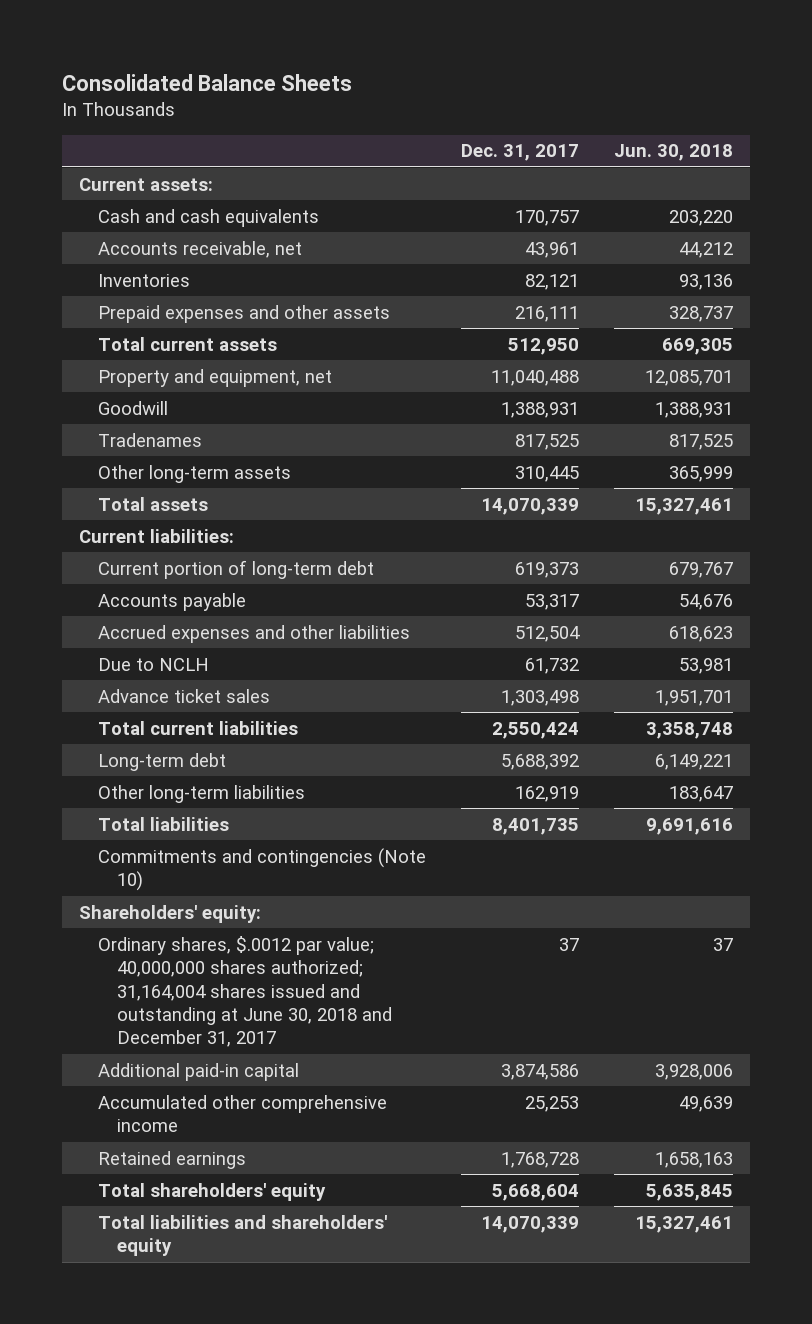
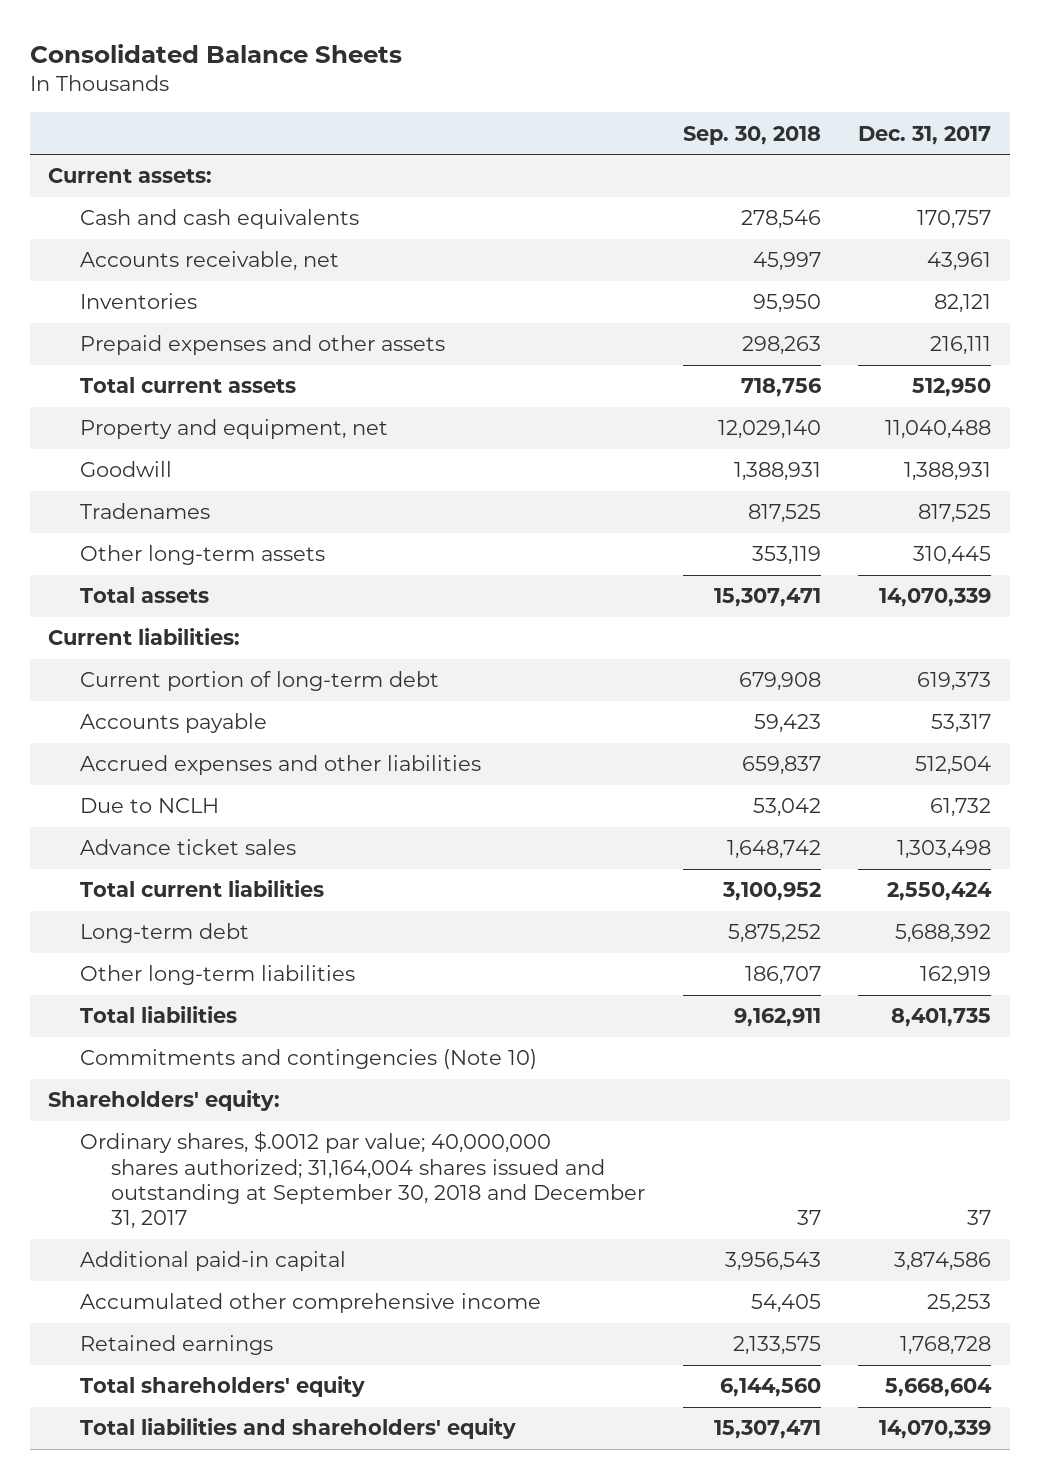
- | Dec. 31, 2017 | Jun. 30, 2018
+ | Sep. 30, 2018 | Dec. 31, 2017
- Ordinary shares, $.0012 par value; 40,000,000 shares authorized; 31,164,004 shares issued and outstanding at June 30, 2018 and December 31, 2017 | 37 | 37
+ Ordinary shares, $.0012 par value; 40,000,000 shares authorized; 31,164,004 shares issued and outstanding at September 30, 2018 and December 31, 2017 | 37 | 37

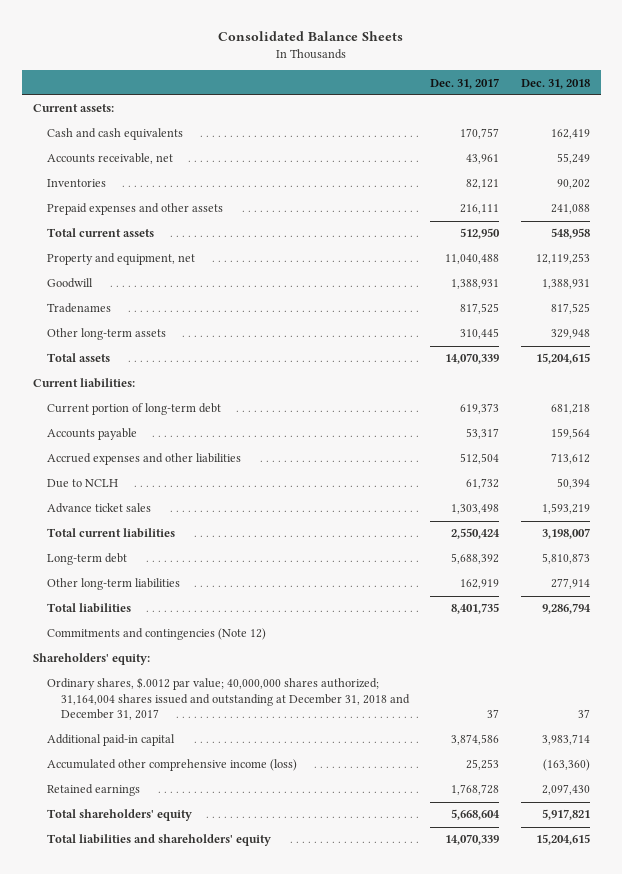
- | Sep. 30, 2018 | Dec. 31, 2017
+ | Dec. 31, 2017 | Dec. 31, 2018
- Commitments and contingencies (Note 10)
+ Commitments and contingencies (Note 12)
- Ordinary shares, $.0012 par value; 40,000,000 shares authorized; 31,164,004 shares issued and outstanding at September 30, 2018 and December 31, 2017 | 37 | 37
+ Ordinary shares, $.0012 par value; 40,000,000 shares authorized; 31,164,004 shares issued and outstanding at December 31, 2018 and December 31, 2017 | 37 | 37
- Accumulated other comprehensive income | 54,405 | 25,253
+ Accumulated other comprehensive income (loss) | 25,253 | (163,360)

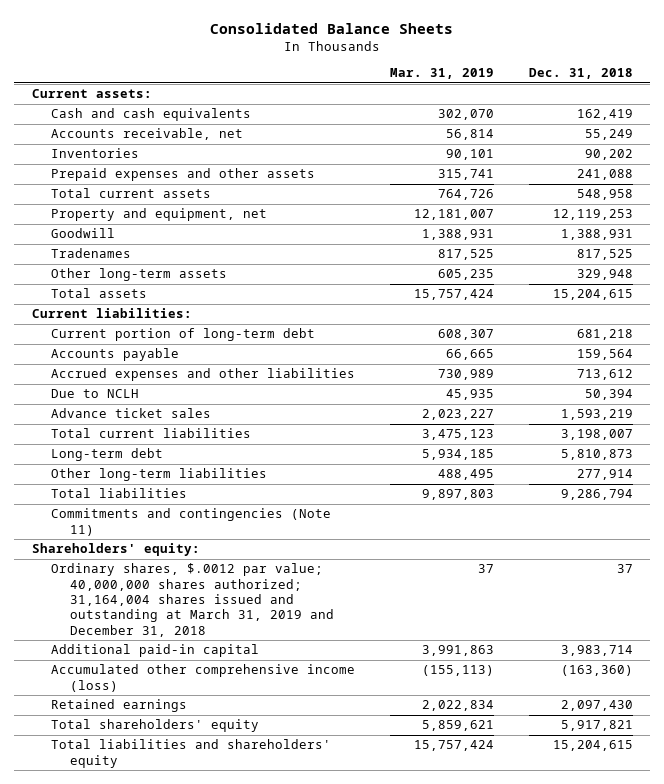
- | Dec. 31, 2017 | Dec. 31, 2018
+ | Mar. 31, 2019 | Dec. 31, 2018
- Commitments and contingencies (Note 12)
+ Commitments and contingencies (Note 11)
- Ordinary shares, $.0012 par value; 40,000,000 shares authorized; 31,164,004 shares issued and outstanding at December 31, 2018 and December 31, 2017 | 37 | 37
+ Ordinary shares, $.0012 par value; 40,000,000 shares authorized; 31,164,004 shares issued and outstanding at March 31, 2019 and December 31, 2018 | 37 | 37

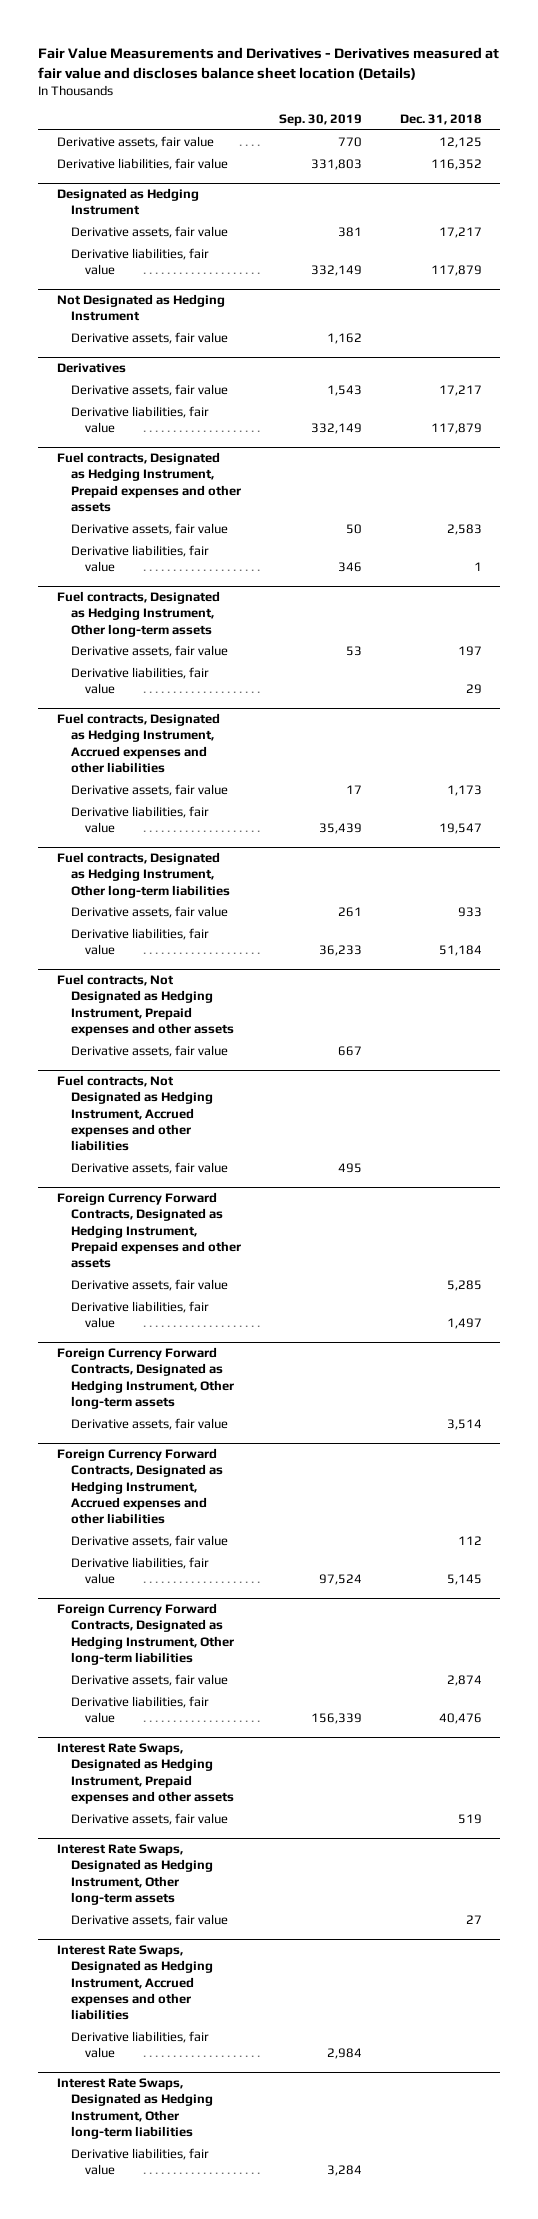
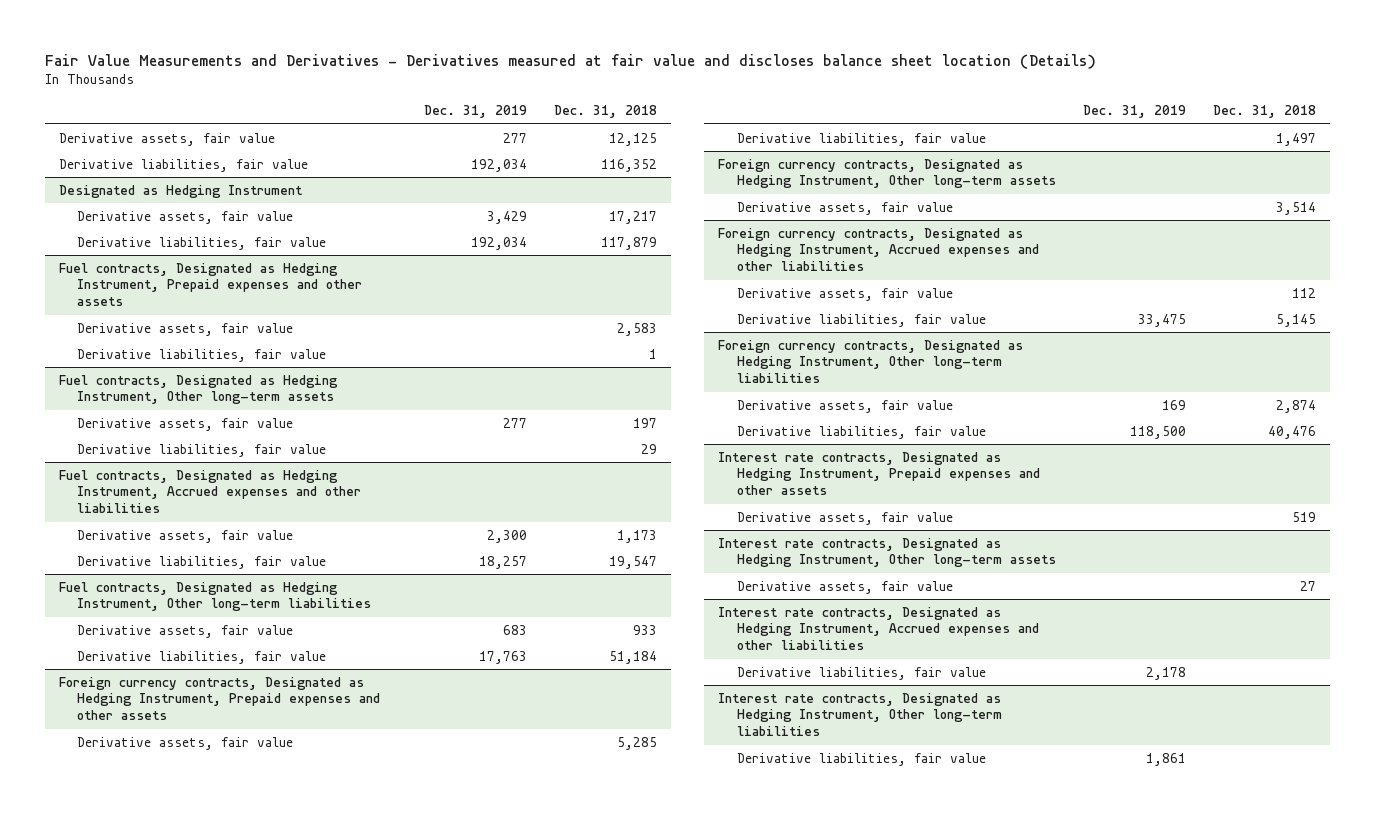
- | Sep. 30, 2019 | Dec. 31, 2018
+ | Dec. 31, 2019 | Dec. 31, 2018
- Not Designated as Hedging Instrument
- Derivative assets, fair value | 1,162 |
- Derivatives
- Derivative assets, fair value | 1,543 | 17,217
- Derivative liabilities, fair value | 332,149 | 117,879
- Fuel contracts, Not Designated as Hedging Instrument, Prepaid expenses and other assets
- Derivative assets, fair value | 667 |
- Fuel contracts, Not Designated as Hedging Instrument, Accrued expenses and other liabilities
- Derivative assets, fair value | 495 |
- Foreign Currency Forward Contracts, Designated as Hedging Instrument, Prepaid expenses and other assets
+ Foreign currency contracts, Designated as Hedging Instrument, Prepaid expenses and other assets
- Foreign Currency Forward Contracts, Designated as Hedging Instrument, Other long-term assets
+ Foreign currency contracts, Designated as Hedging Instrument, Other long-term assets
- Foreign Currency Forward Contracts, Designated as Hedging Instrument, Accrued expenses and other liabilities
+ Foreign currency contracts, Designated as Hedging Instrument, Accrued expenses and other liabilities
- Foreign Currency Forward Contracts, Designated as Hedging Instrument, Other long-term liabilities
+ Foreign currency contracts, Designated as Hedging Instrument, Other long-term liabilities
- Interest Rate Swaps, Designated as Hedging Instrument, Prepaid expenses and other assets
+ Interest rate contracts, Designated as Hedging Instrument, Prepaid expenses and other assets
- Interest Rate Swaps, Designated as Hedging Instrument, Other long-term assets
+ Interest rate contracts, Designated as Hedging Instrument, Other long-term assets
- Interest Rate Swaps, Designated as Hedging Instrument, Accrued expenses and other liabilities
+ Interest rate contracts, Designated as Hedging Instrument, Accrued expenses and other liabilities
- Interest Rate Swaps, Designated as Hedging Instrument, Other long-term liabilities
+ Interest rate contracts, Designated as Hedging Instrument, Other long-term liabilities

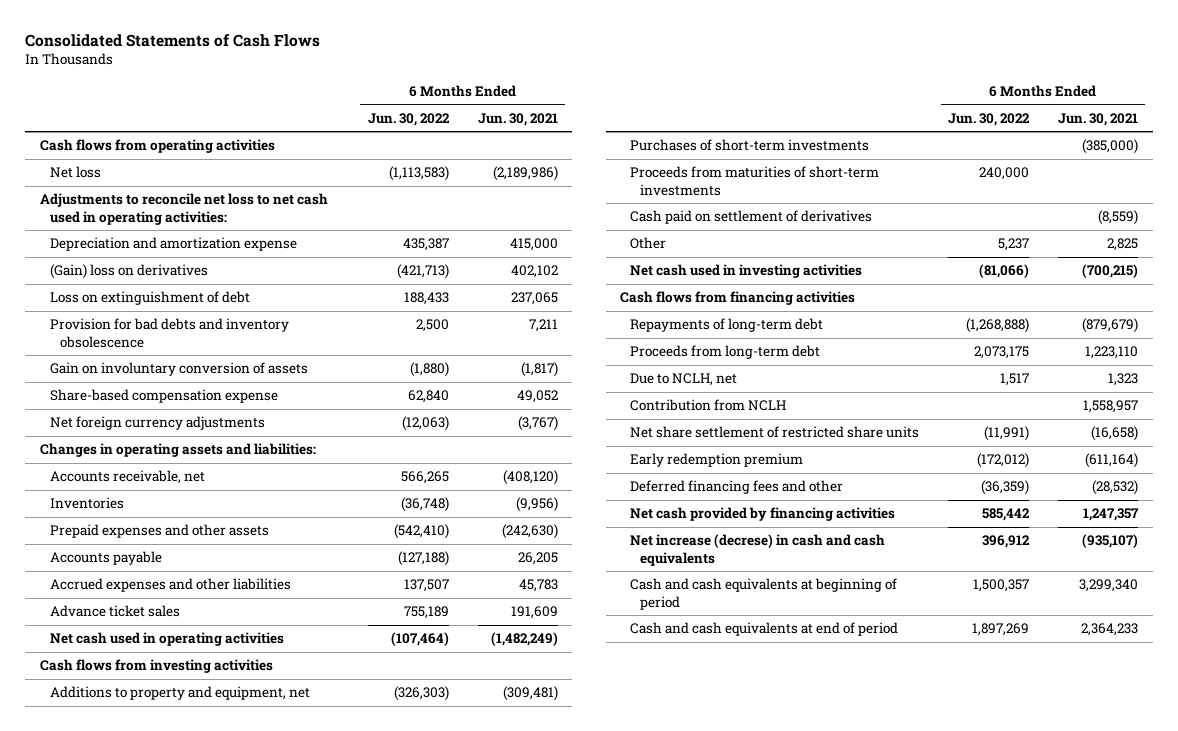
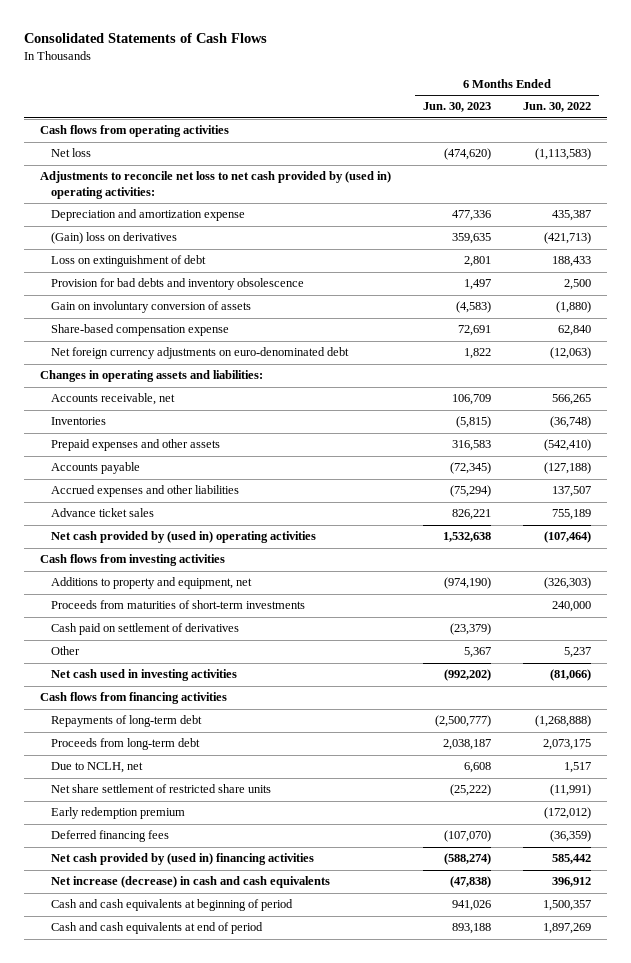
- | 6 Months Ended Jun. 30, 2022 | 6 Months Ended Jun. 30, 2021
+ | 6 Months Ended Jun. 30, 2023 | 6 Months Ended Jun. 30, 2022
- Adjustments to reconcile net loss to net cash used in operating activities:
+ Adjustments to reconcile net loss to net cash provided by (used in) operating activities:
- Net foreign currency adjustments | (12,063) | (3,767)
+ Net foreign currency adjustments on euro-denominated debt | 1,822 | (12,063)
- Net cash used in operating activities | (107,464) | (1,482,249)
+ Net cash provided by (used in) operating activities | 1,532,638 | (107,464)
- Purchases of short-term investments | | (385,000)
- Contribution from NCLH | | 1,558,957
- Deferred financing fees and other | (36,359) | (28,532)
- Net cash provided by financing activities | 585,442 | 1,247,357
- Net increase (decrese) in cash and cash equivalents | 396,912 | (935,107)
+ Deferred financing fees | (107,070) | (36,359)
+ Net cash provided by (used in) financing activities | (588,274) | 585,442
+ Net increase (decrease) in cash and cash equivalents | (47,838) | 396,912

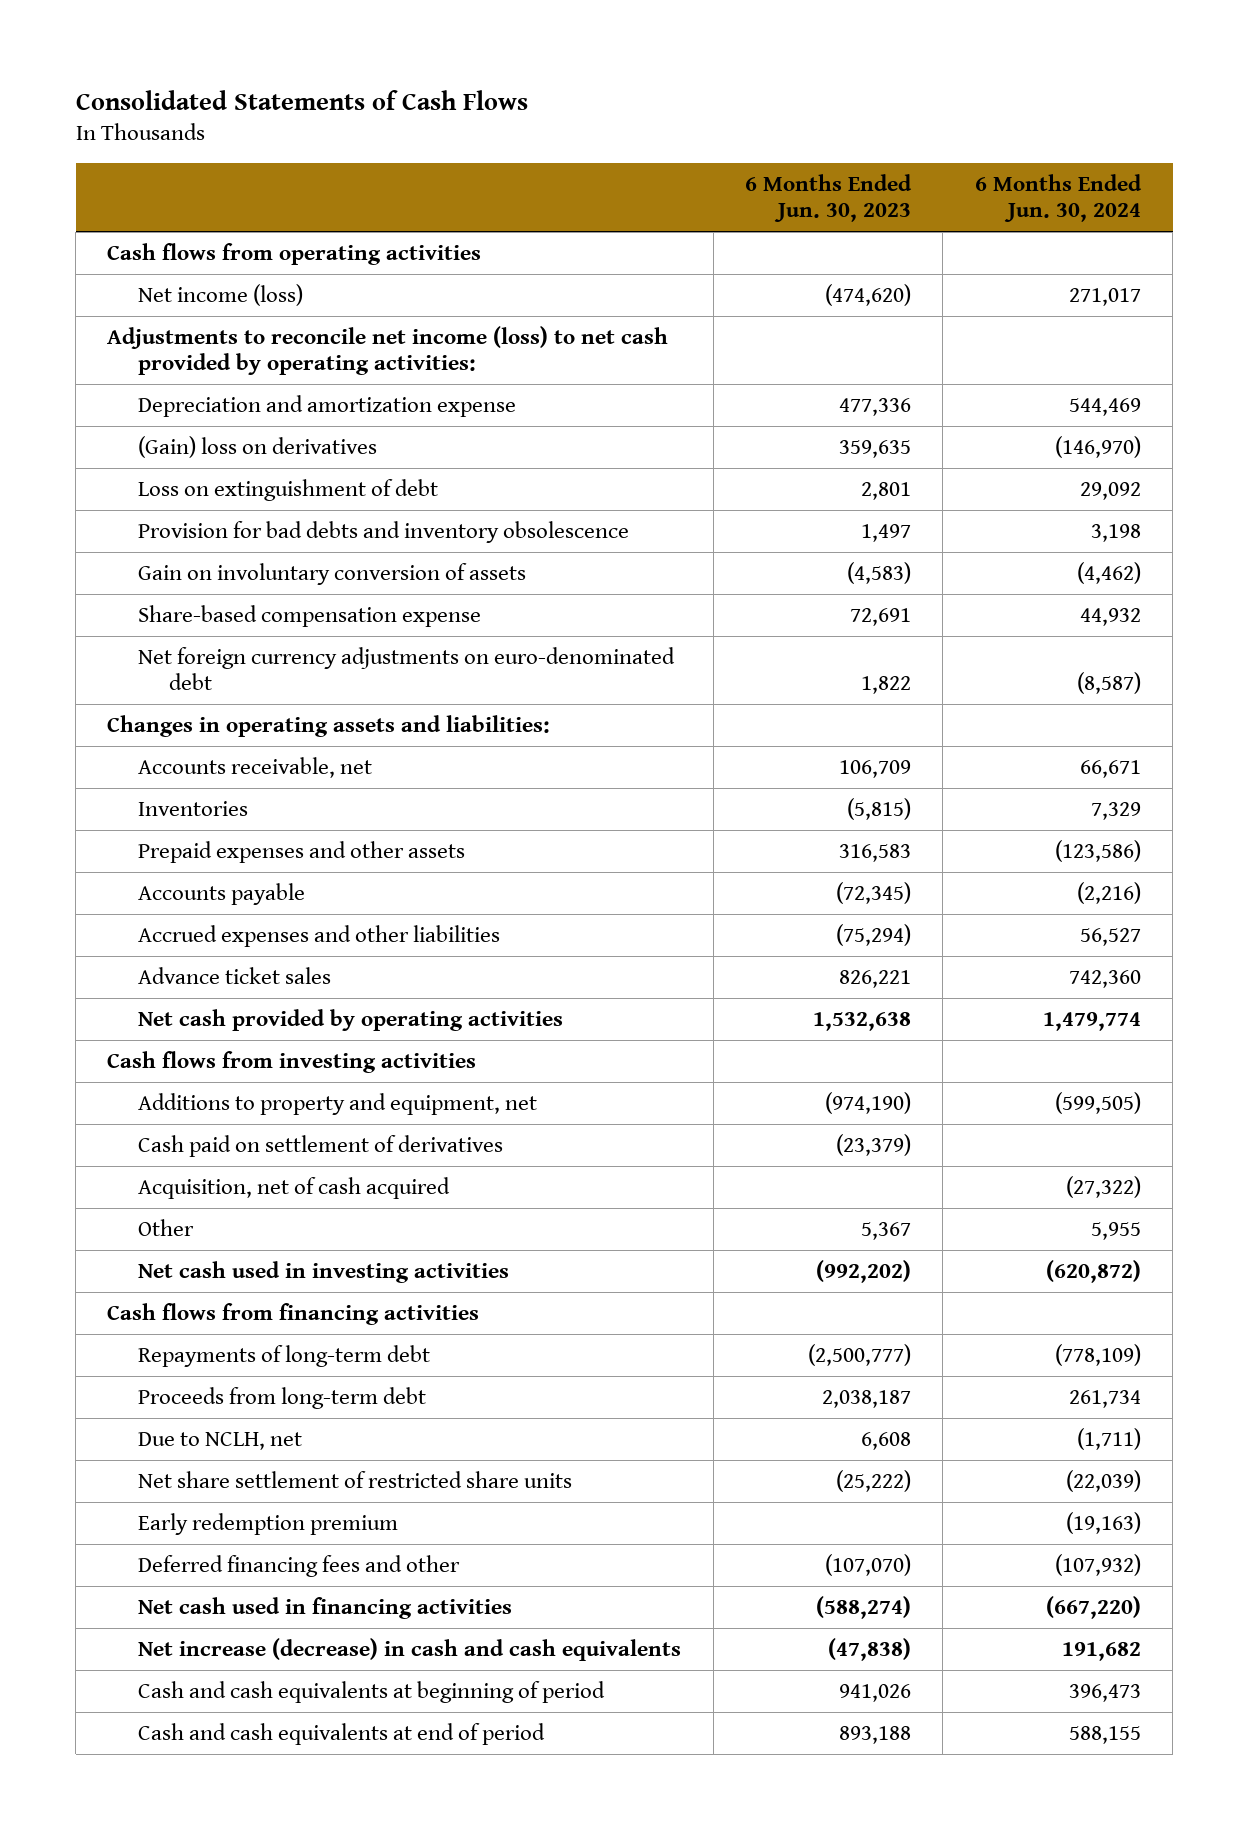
- | 6 Months Ended Jun. 30, 2023 | 6 Months Ended Jun. 30, 2022
+ | 6 Months Ended Jun. 30, 2023 | 6 Months Ended Jun. 30, 2024
- Net loss | (474,620) | (1,113,583)
- Adjustments to reconcile net loss to net cash provided by (used in) operating activities:
+ Net income (loss) | (474,620) | 271,017
+ Adjustments to reconcile net income (loss) to net cash provided by operating activities:
- Net cash provided by (used in) operating activities | 1,532,638 | (107,464)
+ Net cash provided by operating activities | 1,532,638 | 1,479,774
- Proceeds from maturities of short-term investments | | 240,000
+ Acquisition, net of cash acquired | | (27,322)
- Deferred financing fees | (107,070) | (36,359)
- Net cash provided by (used in) financing activities | (588,274) | 585,442
+ Deferred financing fees and other | (107,070) | (107,932)
+ Net cash used in financing activities | (588,274) | (667,220)

